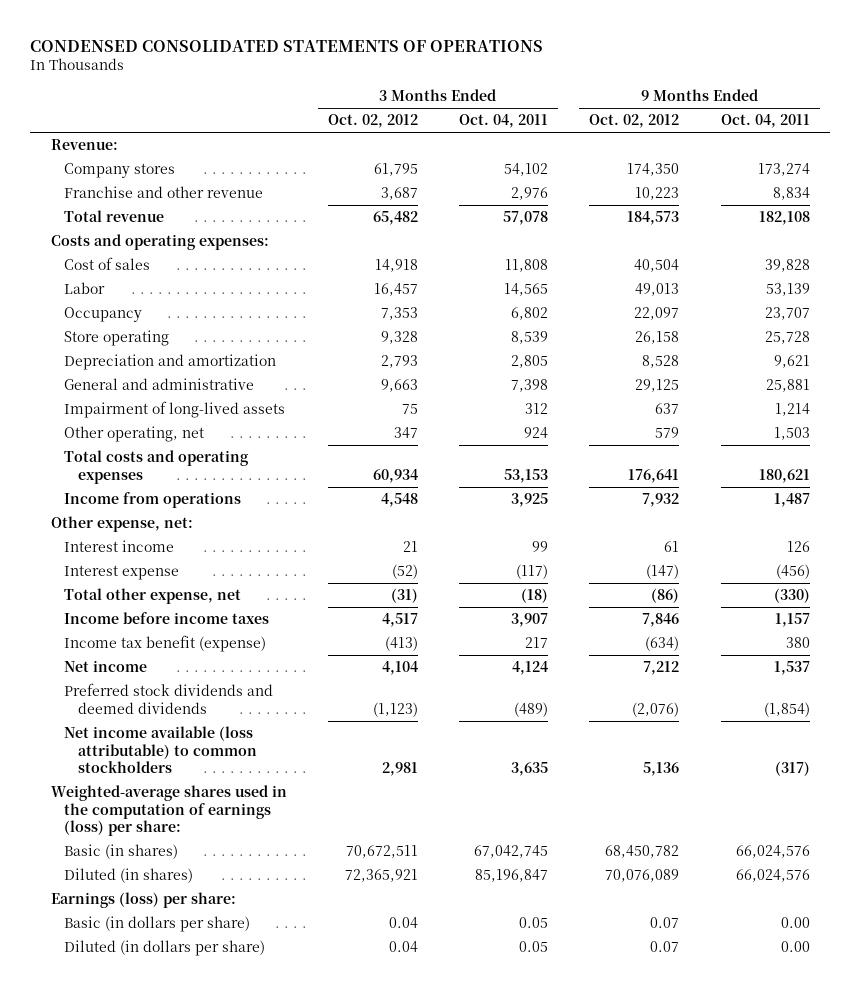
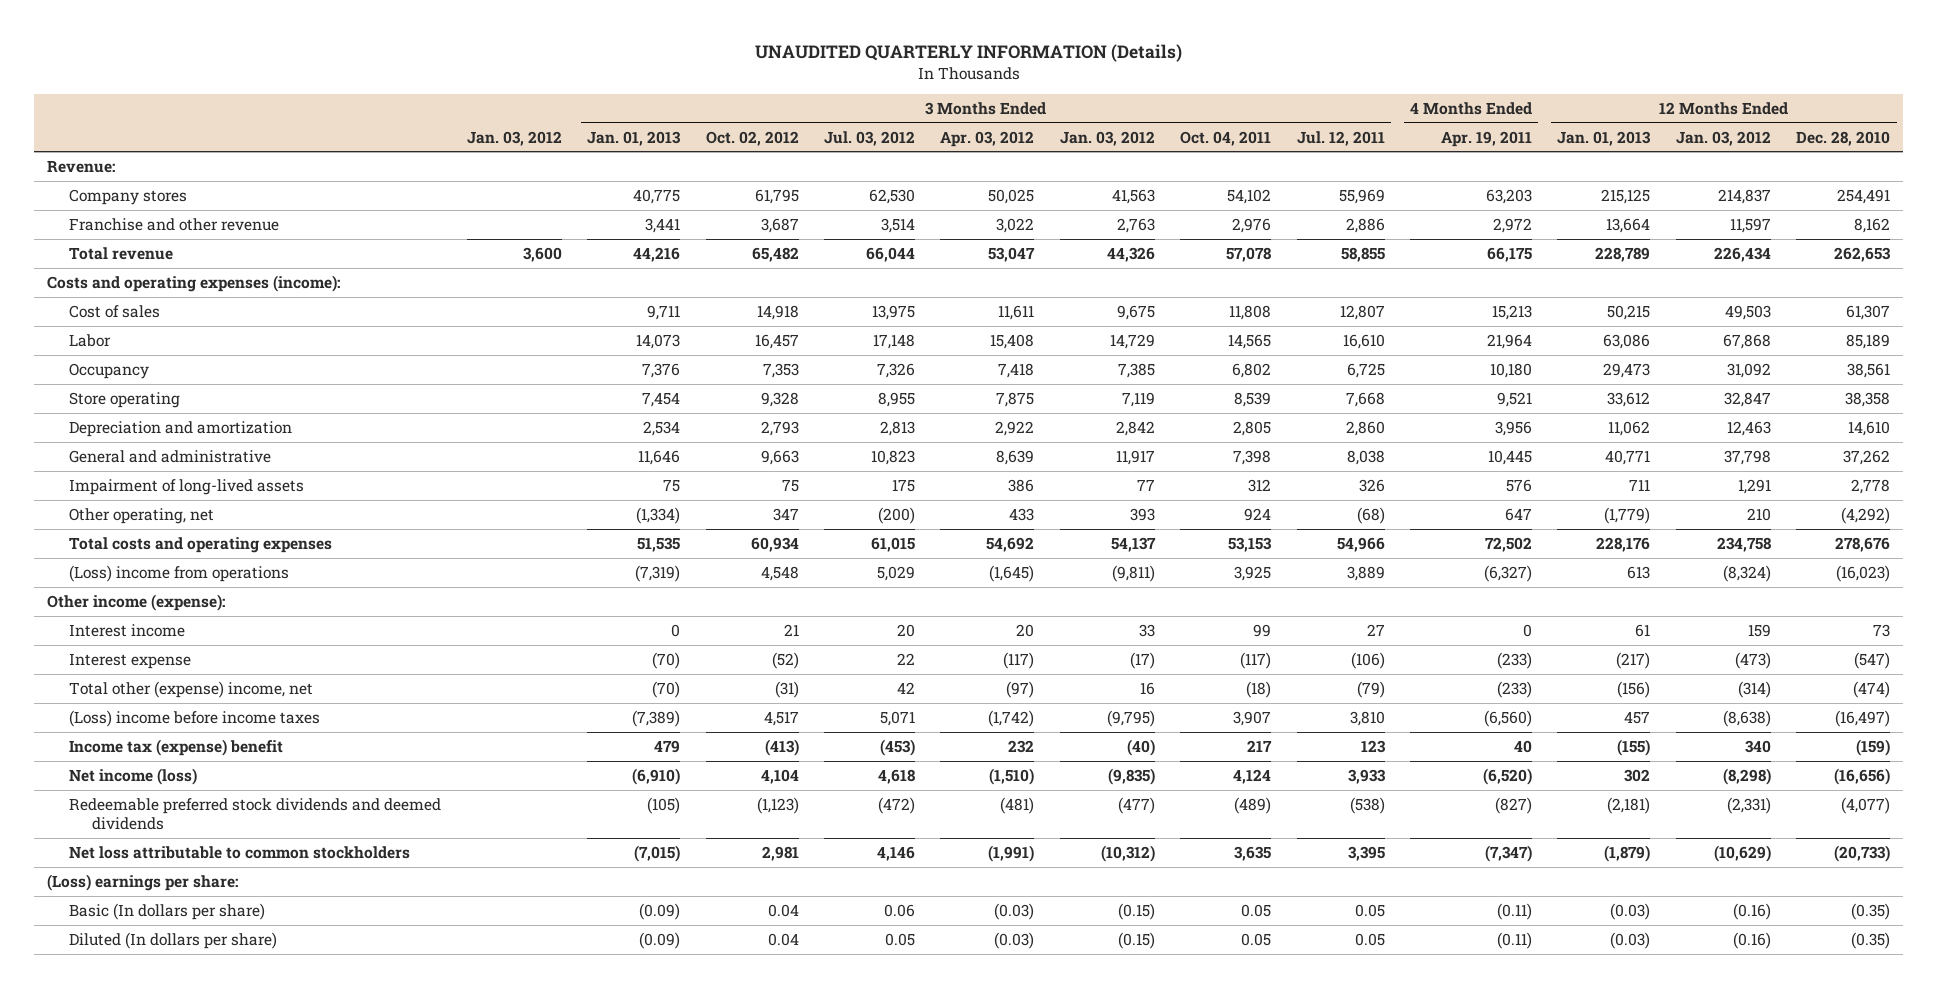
- CONDENSED CONSOLIDATED STATEMENTS OF OPERATIONS
+ UNAUDITED QUARTERLY INFORMATION (Details)
- | 3 Months Ended Oct. 02, 2012 | 3 Months Ended Oct. 04, 2011 | 9 Months Ended Oct. 02, 2012 | 9 Months Ended Oct. 04, 2011
+ | Jan. 03, 2012 | 3 Months Ended Jan. 01, 2013 | 3 Months Ended Oct. 02, 2012 | 3 Months Ended Jul. 03, 2012 | 3 Months Ended Apr. 03, 2012 | 3 Months Ended Jan. 03, 2012 | 3 Months Ended Oct. 04, 2011 | 3 Months Ended Jul. 12, 2011 | 4 Months Ended Apr. 19, 2011 | 12 Months Ended Jan. 01, 2013 | 12 Months Ended Jan. 03, 2012 | 12 Months Ended Dec. 28, 2010
- Costs and operating expenses:
+ Costs and operating expenses (income):
- Income from operations | 4,548 | 3,925 | 7,932 | 1,487
- Other expense, net:
+ (Loss) income from operations | | (7,319) | 4,548 | 5,029 | (1,645) | (9,811) | 3,925 | 3,889 | (6,327) | 613 | (8,324) | (16,023)
+ Other income (expense):
- Total other expense, net | (31) | (18) | (86) | (330)
- Income before income taxes | 4,517 | 3,907 | 7,846 | 1,157
- Income tax benefit (expense) | (413) | 217 | (634) | 380
- Net income | 4,104 | 4,124 | 7,212 | 1,537
- Preferred stock dividends and deemed dividends | (1,123) | (489) | (2,076) | (1,854)
- Net income available (loss attributable) to common stockholders | 2,981 | 3,635 | 5,136 | (317)
- Weighted-average shares used in the computation of earnings (loss) per share:
- Basic (in shares) | 70,672,511 | 67,042,745 | 68,450,782 | 66,024,576
- Diluted (in shares) | 72,365,921 | 85,196,847 | 70,076,089 | 66,024,576
- Earnings (loss) per share:
- Basic (in dollars per share) | 0.04 | 0.05 | 0.07 | 0.00
- Diluted (in dollars per share) | 0.04 | 0.05 | 0.07 | 0.00
+ Total other (expense) income, net | | (70) | (31) | 42 | (97) | 16 | (18) | (79) | (233) | (156) | (314) | (474)
+ (Loss) income before income taxes | | (7,389) | 4,517 | 5,071 | (1,742) | (9,795) | 3,907 | 3,810 | (6,560) | 457 | (8,638) | (16,497)
+ Income tax (expense) benefit | | 479 | (413) | (453) | 232 | (40) | 217 | 123 | 40 | (155) | 340 | (159)
+ Net income (loss) | | (6,910) | 4,104 | 4,618 | (1,510) | (9,835) | 4,124 | 3,933 | (6,520) | 302 | (8,298) | (16,656)
+ Redeemable preferred stock dividends and deemed dividends | | (105) | (1,123) | (472) | (481) | (477) | (489) | (538) | (827) | (2,181) | (2,331) | (4,077)
+ Net loss attributable to common stockholders | | (7,015) | 2,981 | 4,146 | (1,991) | (10,312) | 3,635 | 3,395 | (7,347) | (1,879) | (10,629) | (20,733)
+ (Loss) earnings per share:
+ Basic (In dollars per share) | | (0.09) | 0.04 | 0.06 | (0.03) | (0.15) | 0.05 | 0.05 | (0.11) | (0.03) | (0.16) | (0.35)
+ Diluted (In dollars per share) | | (0.09) | 0.04 | 0.05 | (0.03) | (0.15) | 0.05 | 0.05 | (0.11) | (0.03) | (0.16) | (0.35)

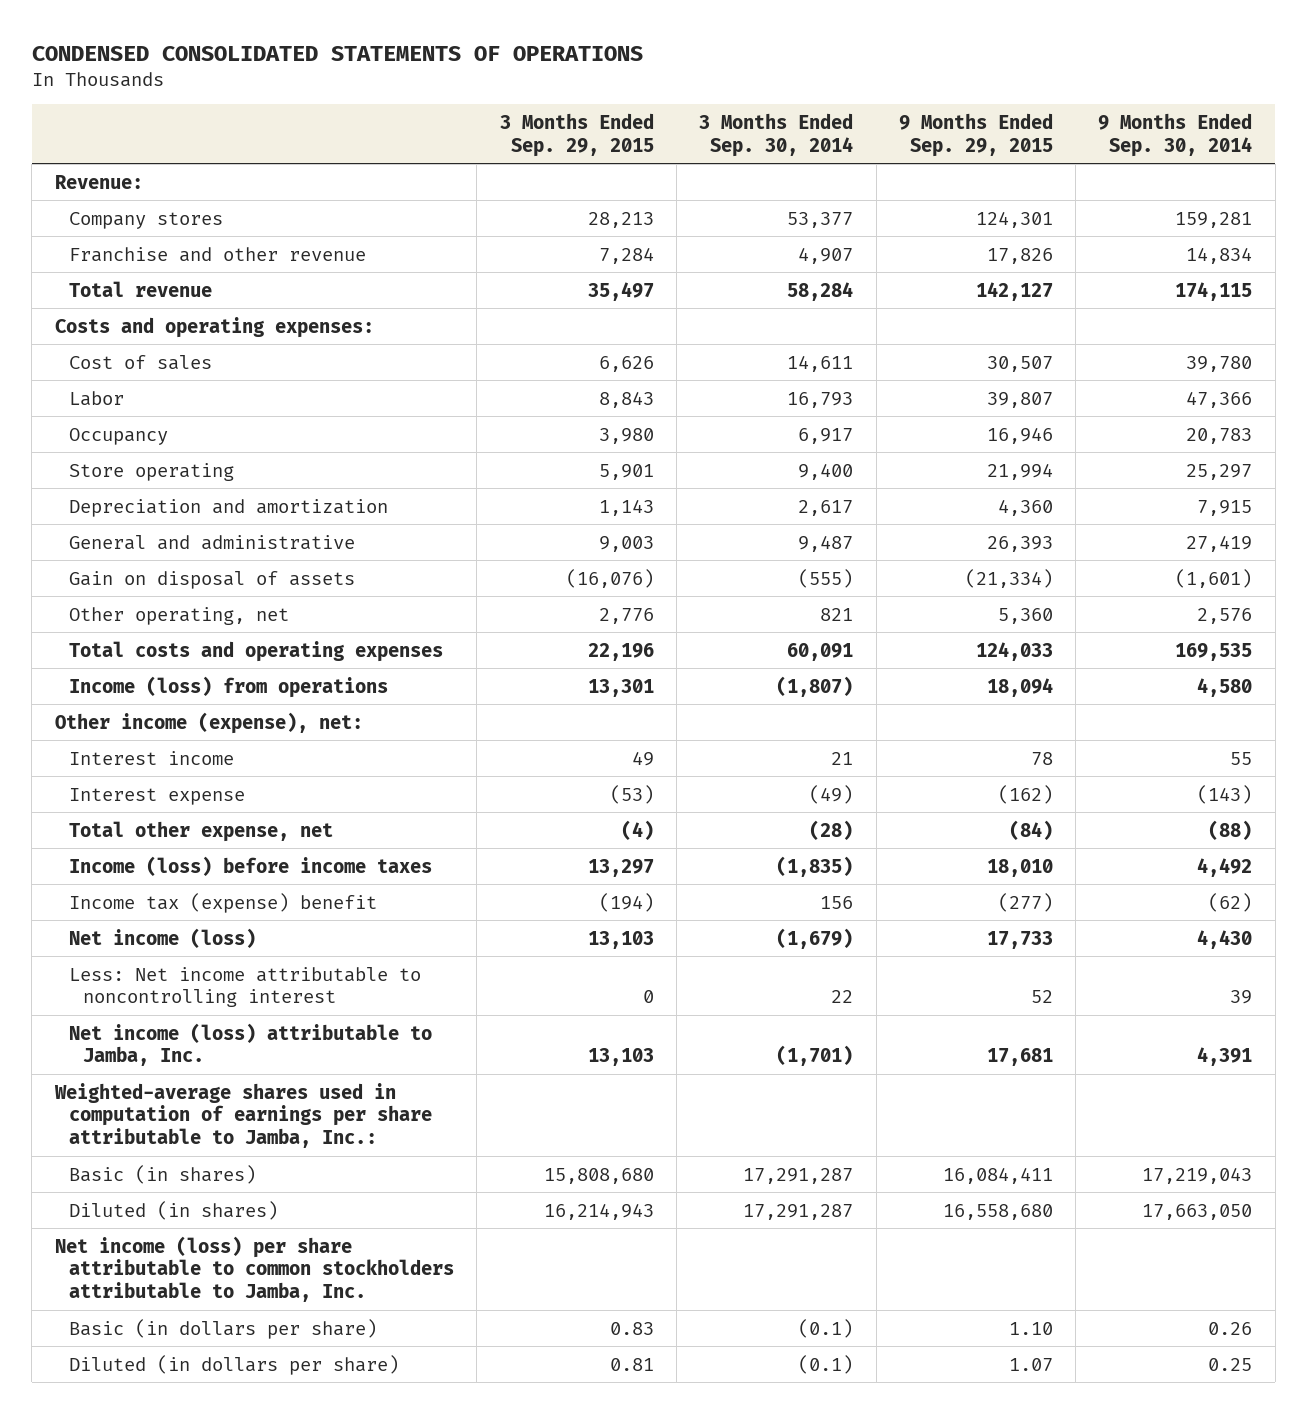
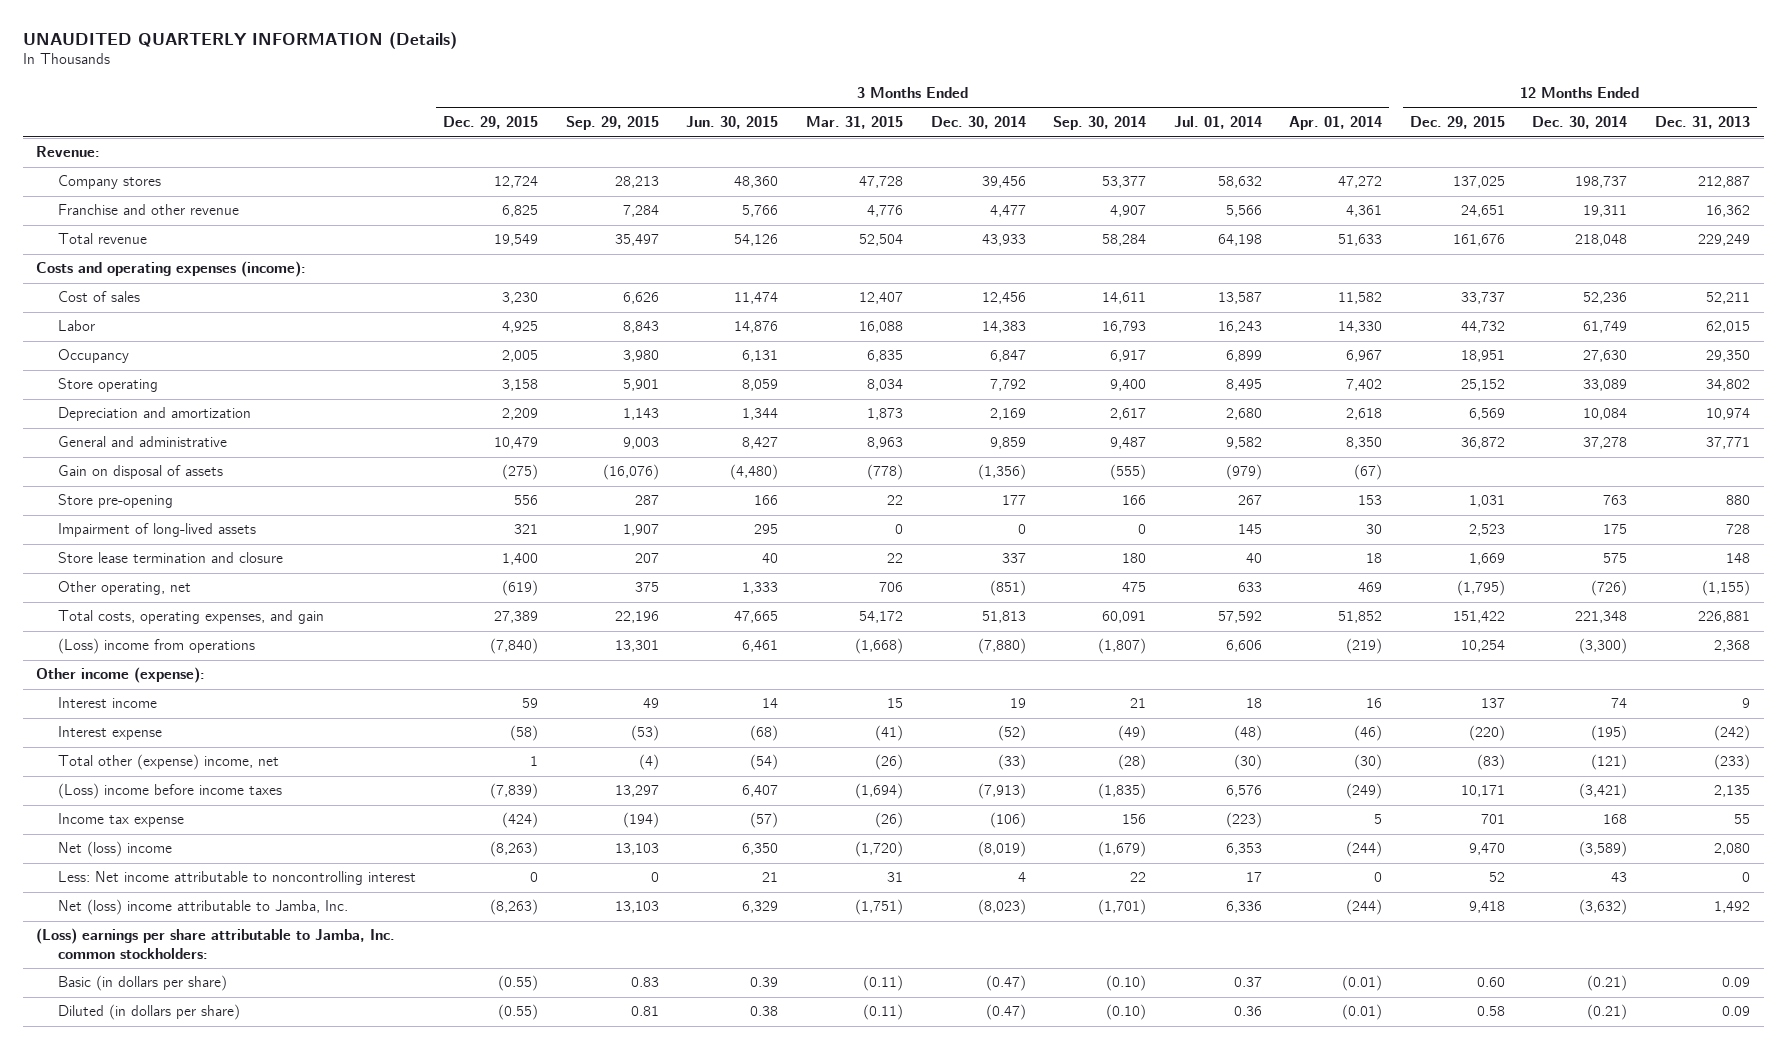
- CONDENSED CONSOLIDATED STATEMENTS OF OPERATIONS
+ UNAUDITED QUARTERLY INFORMATION (Details)
- | 3 Months Ended Sep. 29, 2015 | 3 Months Ended Sep. 30, 2014 | 9 Months Ended Sep. 29, 2015 | 9 Months Ended Sep. 30, 2014
+ | 3 Months Ended Dec. 29, 2015 | 3 Months Ended Sep. 29, 2015 | 3 Months Ended Jun. 30, 2015 | 3 Months Ended Mar. 31, 2015 | 3 Months Ended Dec. 30, 2014 | 3 Months Ended Sep. 30, 2014 | 3 Months Ended Jul. 01, 2014 | 3 Months Ended Apr. 01, 2014 | 12 Months Ended Dec. 29, 2015 | 12 Months Ended Dec. 30, 2014 | 12 Months Ended Dec. 31, 2013
- Costs and operating expenses:
+ Costs and operating expenses (income):
- Other operating, net | 2,776 | 821 | 5,360 | 2,576
- Total costs and operating expenses | 22,196 | 60,091 | 124,033 | 169,535
- Income (loss) from operations | 13,301 | (1,807) | 18,094 | 4,580
- Other income (expense), net:
+ Store pre-opening | 556 | 287 | 166 | 22 | 177 | 166 | 267 | 153 | 1,031 | 763 | 880
+ Impairment of long-lived assets | 321 | 1,907 | 295 | 0 | 0 | 0 | 145 | 30 | 2,523 | 175 | 728
+ Store lease termination and closure | 1,400 | 207 | 40 | 22 | 337 | 180 | 40 | 18 | 1,669 | 575 | 148
+ Other operating, net | (619) | 375 | 1,333 | 706 | (851) | 475 | 633 | 469 | (1,795) | (726) | (1,155)
+ Total costs, operating expenses, and gain | 27,389 | 22,196 | 47,665 | 54,172 | 51,813 | 60,091 | 57,592 | 51,852 | 151,422 | 221,348 | 226,881
+ (Loss) income from operations | (7,840) | 13,301 | 6,461 | (1,668) | (7,880) | (1,807) | 6,606 | (219) | 10,254 | (3,300) | 2,368
+ Other income (expense):
- Total other expense, net | (4) | (28) | (84) | (88)
- Income (loss) before income taxes | 13,297 | (1,835) | 18,010 | 4,492
- Income tax (expense) benefit | (194) | 156 | (277) | (62)
- Net income (loss) | 13,103 | (1,679) | 17,733 | 4,430
+ Total other (expense) income, net | 1 | (4) | (54) | (26) | (33) | (28) | (30) | (30) | (83) | (121) | (233)
+ (Loss) income before income taxes | (7,839) | 13,297 | 6,407 | (1,694) | (7,913) | (1,835) | 6,576 | (249) | 10,171 | (3,421) | 2,135
+ Income tax expense | (424) | (194) | (57) | (26) | (106) | 156 | (223) | 5 | 701 | 168 | 55
+ Net (loss) income | (8,263) | 13,103 | 6,350 | (1,720) | (8,019) | (1,679) | 6,353 | (244) | 9,470 | (3,589) | 2,080
- Net income (loss) attributable to Jamba, Inc. | 13,103 | (1,701) | 17,681 | 4,391
- Weighted-average shares used in computation of earnings per share attributable to Jamba, Inc.:
- Basic (in shares) | 15,808,680 | 17,291,287 | 16,084,411 | 17,219,043
- Diluted (in shares) | 16,214,943 | 17,291,287 | 16,558,680 | 17,663,050
- Net income (loss) per share attributable to common stockholders attributable to Jamba, Inc.
- Basic (in dollars per share) | 0.83 | (0.1) | 1.10 | 0.26
- Diluted (in dollars per share) | 0.81 | (0.1) | 1.07 | 0.25
+ Net (loss) income attributable to Jamba, Inc. | (8,263) | 13,103 | 6,329 | (1,751) | (8,023) | (1,701) | 6,336 | (244) | 9,418 | (3,632) | 1,492
+ (Loss) earnings per share attributable to Jamba, Inc. common stockholders:
+ Basic (in dollars per share) | (0.55) | 0.83 | 0.39 | (0.11) | (0.47) | (0.10) | 0.37 | (0.01) | 0.60 | (0.21) | 0.09
+ Diluted (in dollars per share) | (0.55) | 0.81 | 0.38 | (0.11) | (0.47) | (0.10) | 0.36 | (0.01) | 0.58 | (0.21) | 0.09

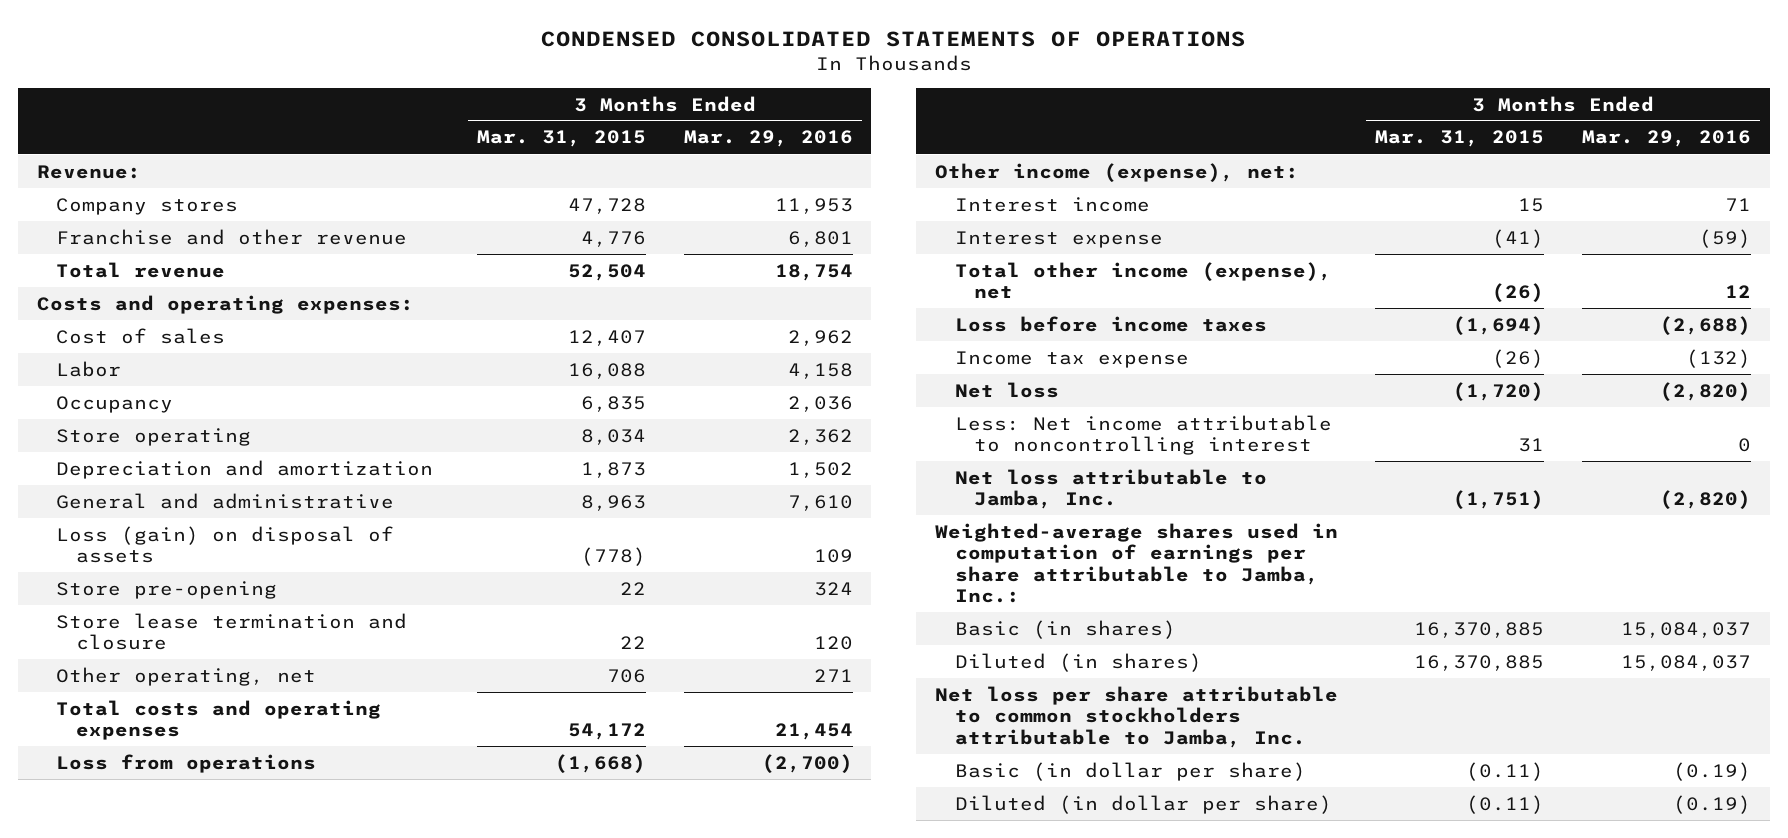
- UNAUDITED QUARTERLY INFORMATION (Details)
+ CONDENSED CONSOLIDATED STATEMENTS OF OPERATIONS
- | 3 Months Ended Dec. 29, 2015 | 3 Months Ended Sep. 29, 2015 | 3 Months Ended Jun. 30, 2015 | 3 Months Ended Mar. 31, 2015 | 3 Months Ended Dec. 30, 2014 | 3 Months Ended Sep. 30, 2014 | 3 Months Ended Jul. 01, 2014 | 3 Months Ended Apr. 01, 2014 | 12 Months Ended Dec. 29, 2015 | 12 Months Ended Dec. 30, 2014 | 12 Months Ended Dec. 31, 2013
+ | 3 Months Ended Mar. 31, 2015 | 3 Months Ended Mar. 29, 2016
- Costs and operating expenses (income):
+ Costs and operating expenses:
- Gain on disposal of assets | (275) | (16,076) | (4,480) | (778) | (1,356) | (555) | (979) | (67) | | |
+ Loss (gain) on disposal of assets | (778) | 109
- Impairment of long-lived assets | 321 | 1,907 | 295 | 0 | 0 | 0 | 145 | 30 | 2,523 | 175 | 728
- Total costs, operating expenses, and gain | 27,389 | 22,196 | 47,665 | 54,172 | 51,813 | 60,091 | 57,592 | 51,852 | 151,422 | 221,348 | 226,881
- (Loss) income from operations | (7,840) | 13,301 | 6,461 | (1,668) | (7,880) | (1,807) | 6,606 | (219) | 10,254 | (3,300) | 2,368
- Other income (expense):
+ Total costs and operating expenses | 54,172 | 21,454
+ Loss from operations | (1,668) | (2,700)
+ Other income (expense), net:
- Total other (expense) income, net | 1 | (4) | (54) | (26) | (33) | (28) | (30) | (30) | (83) | (121) | (233)
- (Loss) income before income taxes | (7,839) | 13,297 | 6,407 | (1,694) | (7,913) | (1,835) | 6,576 | (249) | 10,171 | (3,421) | 2,135
+ Total other income (expense), net | (26) | 12
+ Loss before income taxes | (1,694) | (2,688)
- Net (loss) income | (8,263) | 13,103 | 6,350 | (1,720) | (8,019) | (1,679) | 6,353 | (244) | 9,470 | (3,589) | 2,080
+ Net loss | (1,720) | (2,820)
- Net (loss) income attributable to Jamba, Inc. | (8,263) | 13,103 | 6,329 | (1,751) | (8,023) | (1,701) | 6,336 | (244) | 9,418 | (3,632) | 1,492
- (Loss) earnings per share attributable to Jamba, Inc. common stockholders:
- Basic (in dollars per share) | (0.55) | 0.83 | 0.39 | (0.11) | (0.47) | (0.10) | 0.37 | (0.01) | 0.60 | (0.21) | 0.09
- Diluted (in dollars per share) | (0.55) | 0.81 | 0.38 | (0.11) | (0.47) | (0.10) | 0.36 | (0.01) | 0.58 | (0.21) | 0.09
+ Net loss attributable to Jamba, Inc. | (1,751) | (2,820)
+ Weighted-average shares used in computation of earnings per share attributable to Jamba, Inc.:
+ Basic (in shares) | 16,370,885 | 15,084,037
+ Diluted (in shares) | 16,370,885 | 15,084,037
+ Net loss per share attributable to common stockholders attributable to Jamba, Inc.
+ Basic (in dollar per share) | (0.11) | (0.19)
+ Diluted (in dollar per share) | (0.11) | (0.19)

